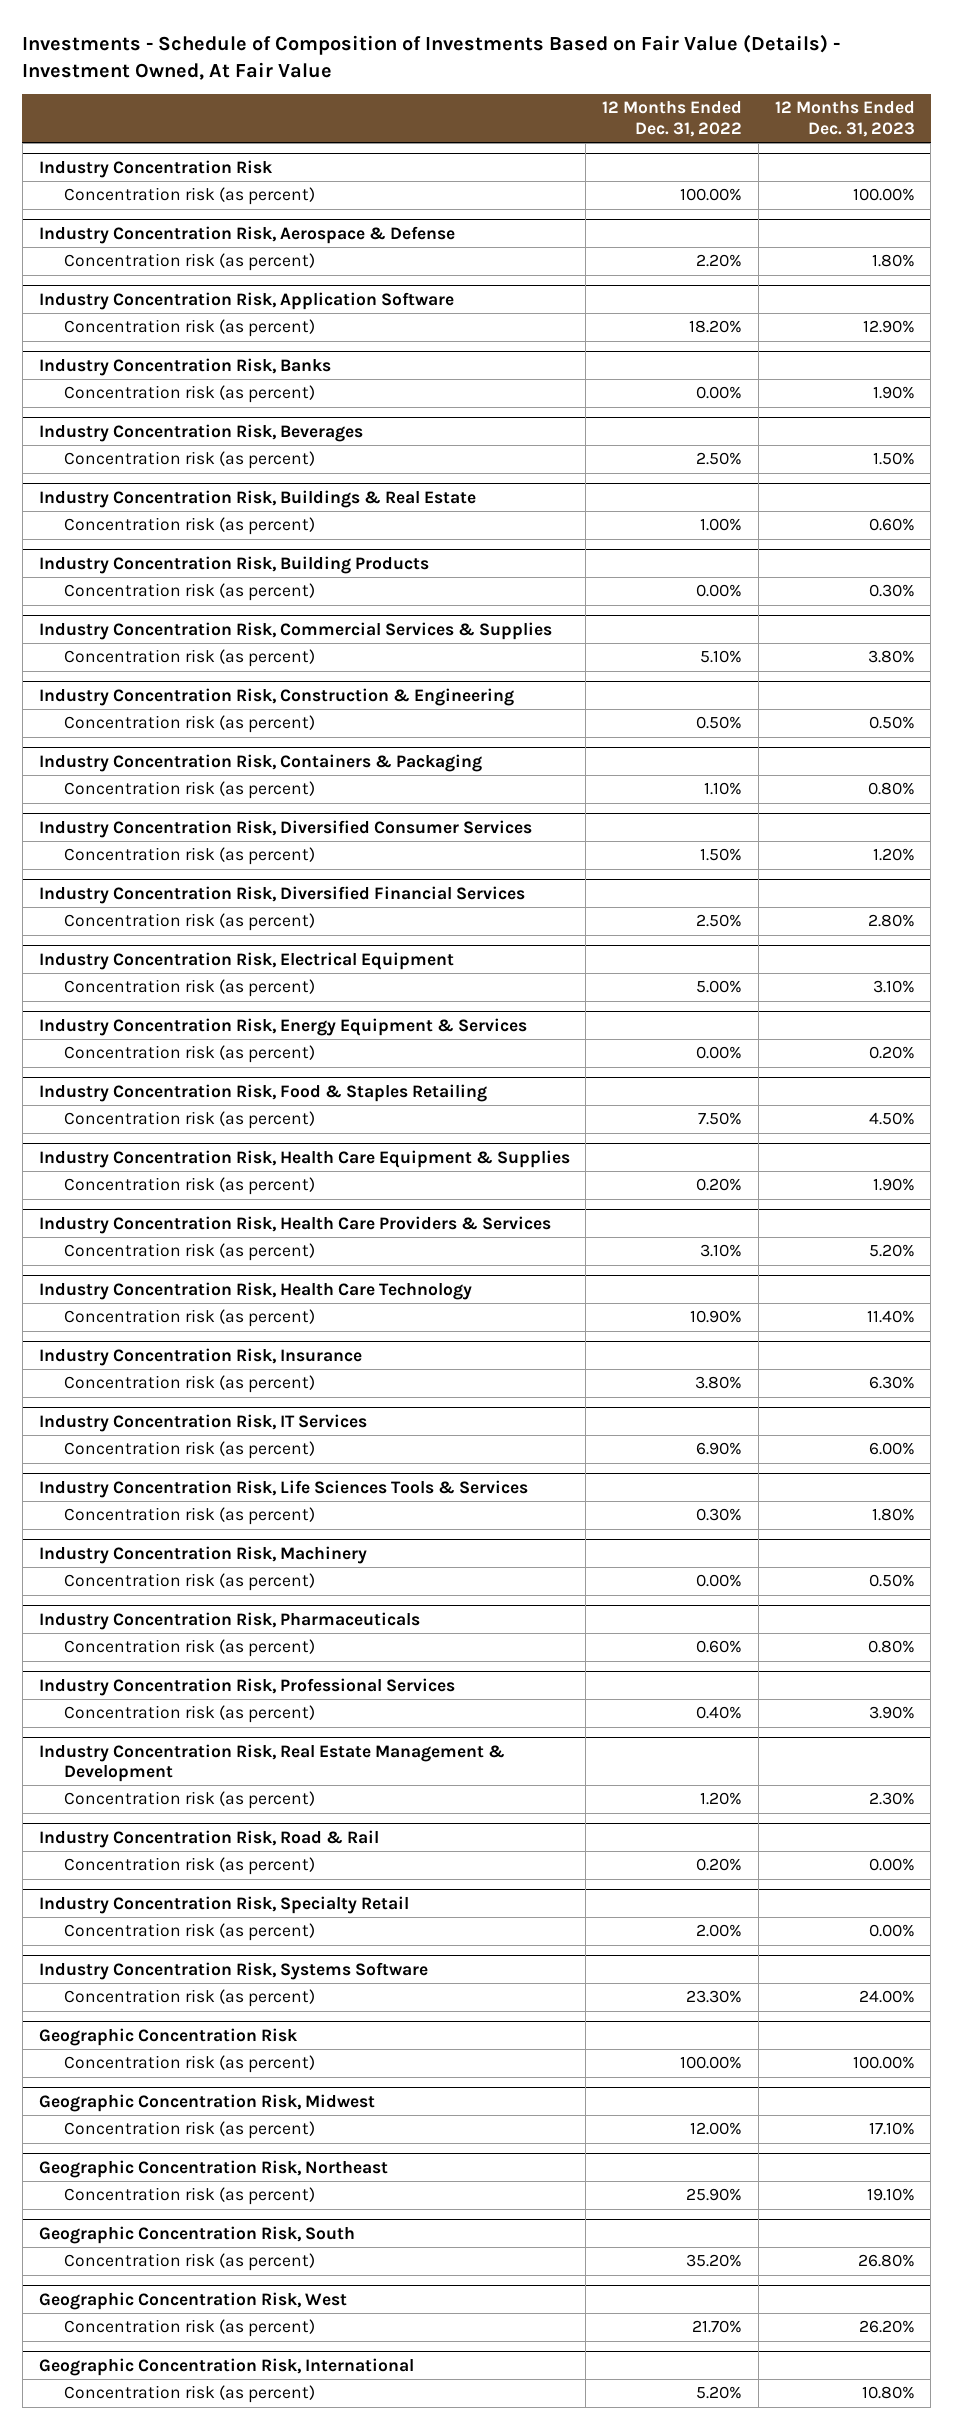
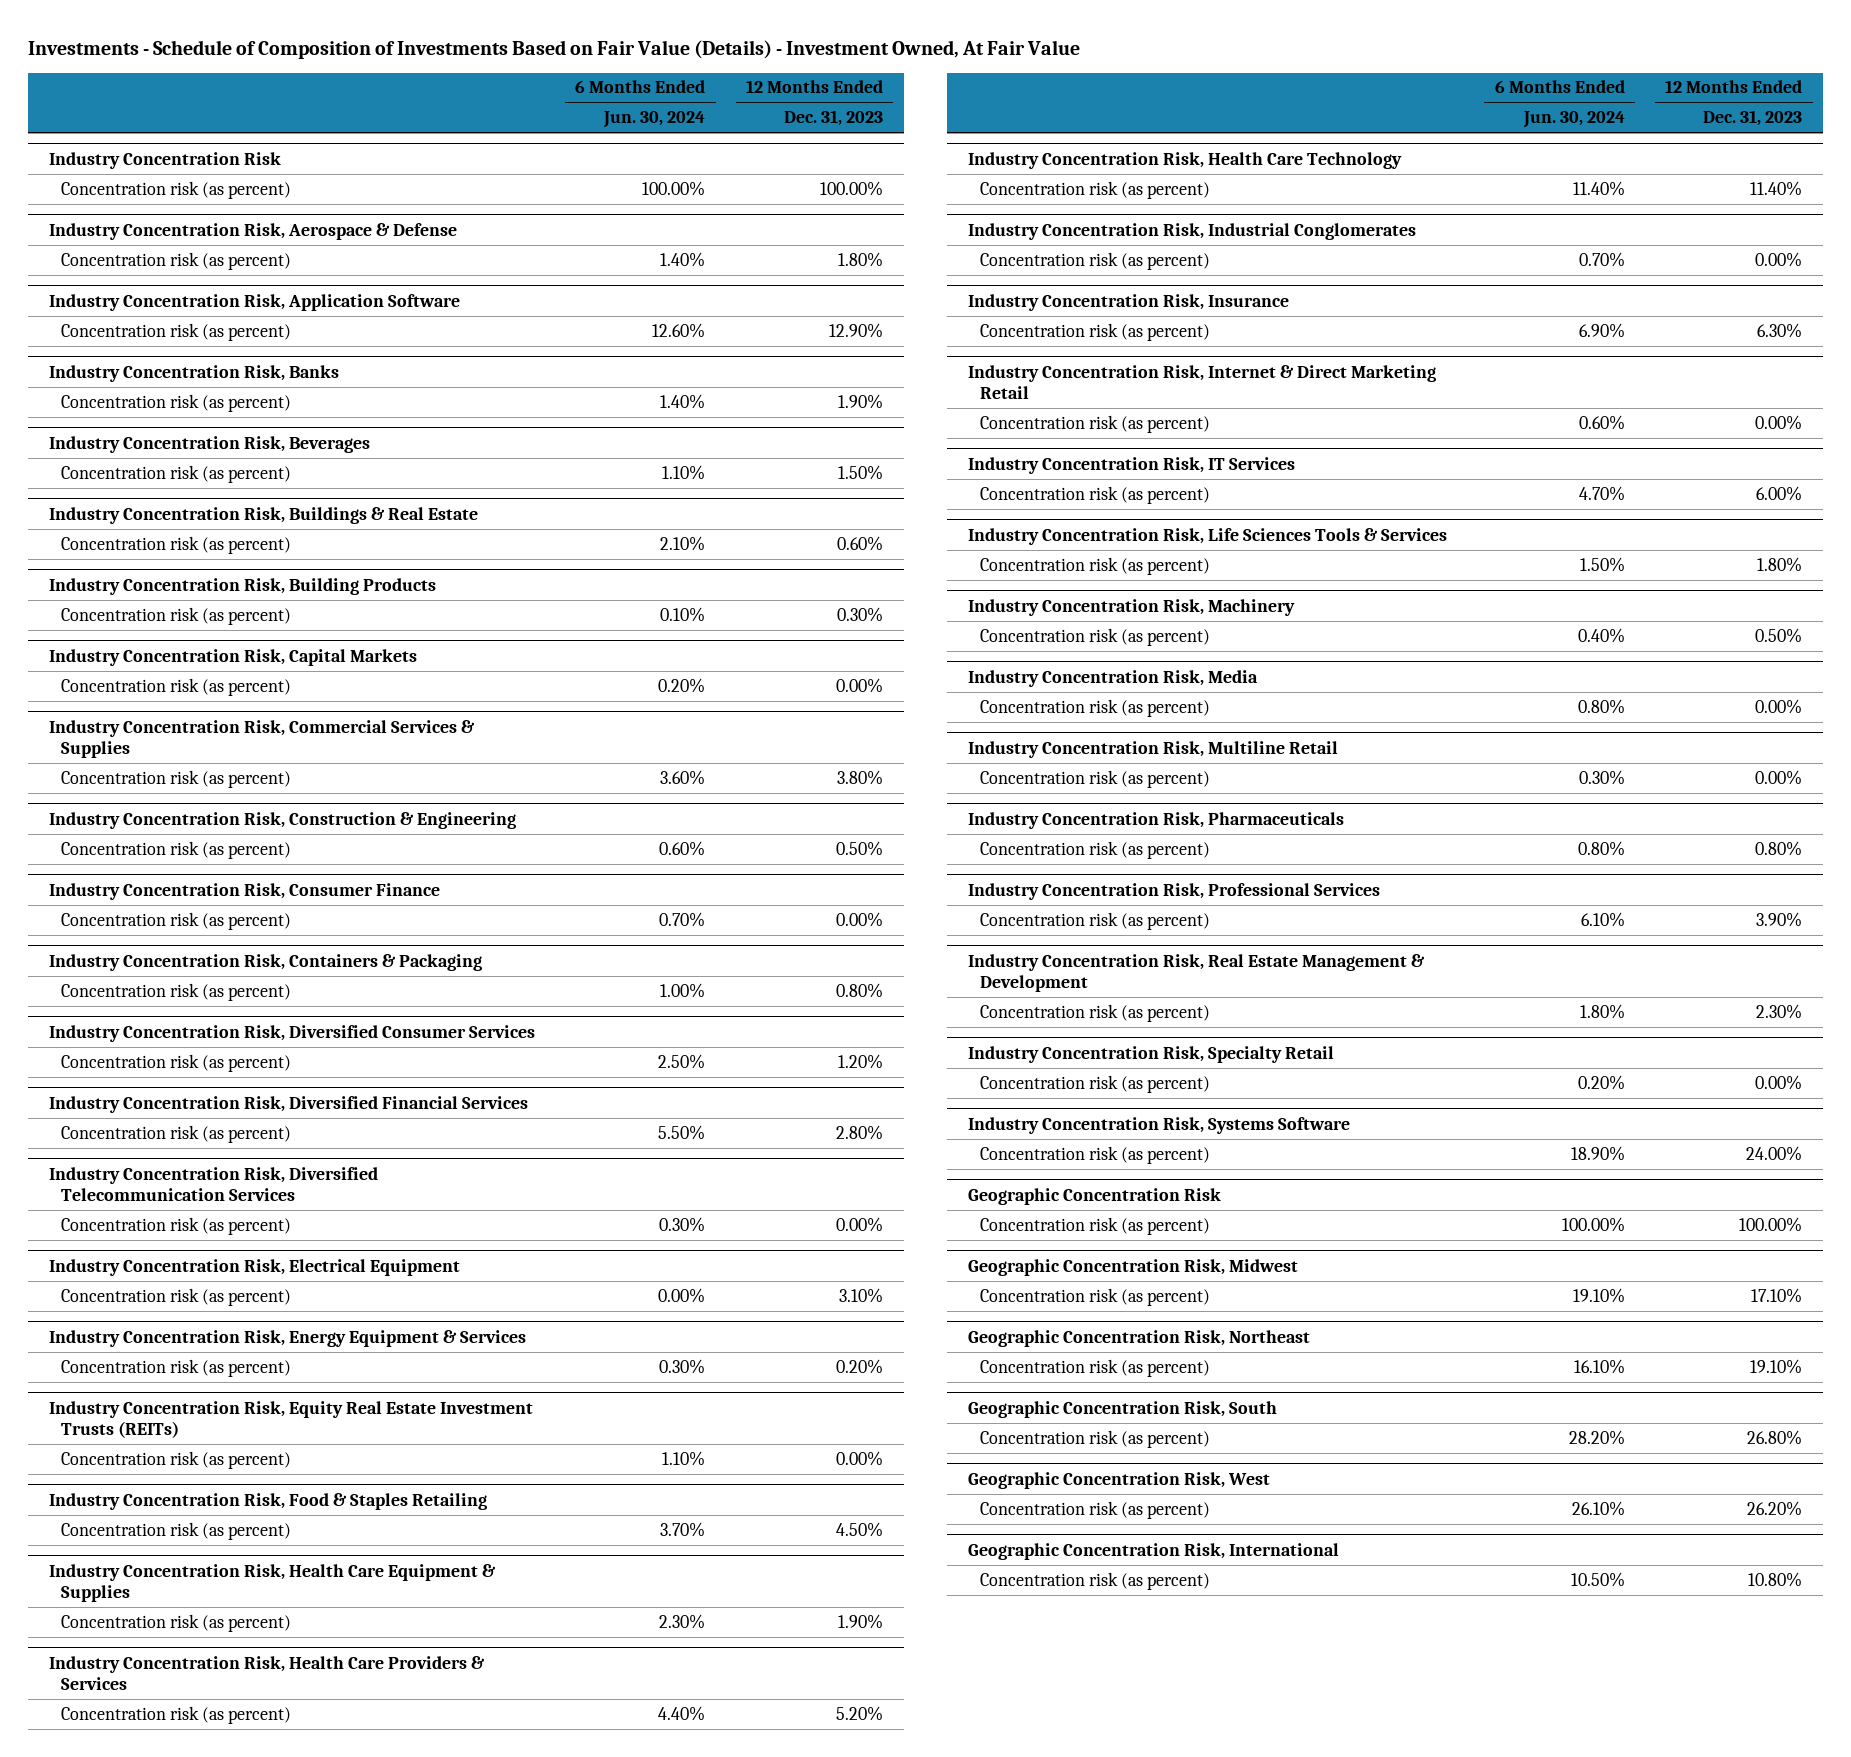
- | 12 Months Ended Dec. 31, 2022 | 12 Months Ended Dec. 31, 2023
+ | 6 Months Ended Jun. 30, 2024 | 12 Months Ended Dec. 31, 2023
+ Industry Concentration Risk, Capital Markets
+ Concentration risk (as percent) | 0.20% | 0.00%
+ Industry Concentration Risk, Consumer Finance
+ Concentration risk (as percent) | 0.70% | 0.00%
+ Industry Concentration Risk, Diversified Telecommunication Services
+ Concentration risk (as percent) | 0.30% | 0.00%
+ Industry Concentration Risk, Equity Real Estate Investment Trusts (REITs)
+ Concentration risk (as percent) | 1.10% | 0.00%
+ Industry Concentration Risk, Industrial Conglomerates
+ Concentration risk (as percent) | 0.70% | 0.00%
+ Industry Concentration Risk, Internet & Direct Marketing Retail
+ Concentration risk (as percent) | 0.60% | 0.00%
+ Industry Concentration Risk, Media
+ Concentration risk (as percent) | 0.80% | 0.00%
+ Industry Concentration Risk, Multiline Retail
+ Concentration risk (as percent) | 0.30% | 0.00%
- Industry Concentration Risk, Road & Rail
- Concentration risk (as percent) | 0.20% | 0.00%

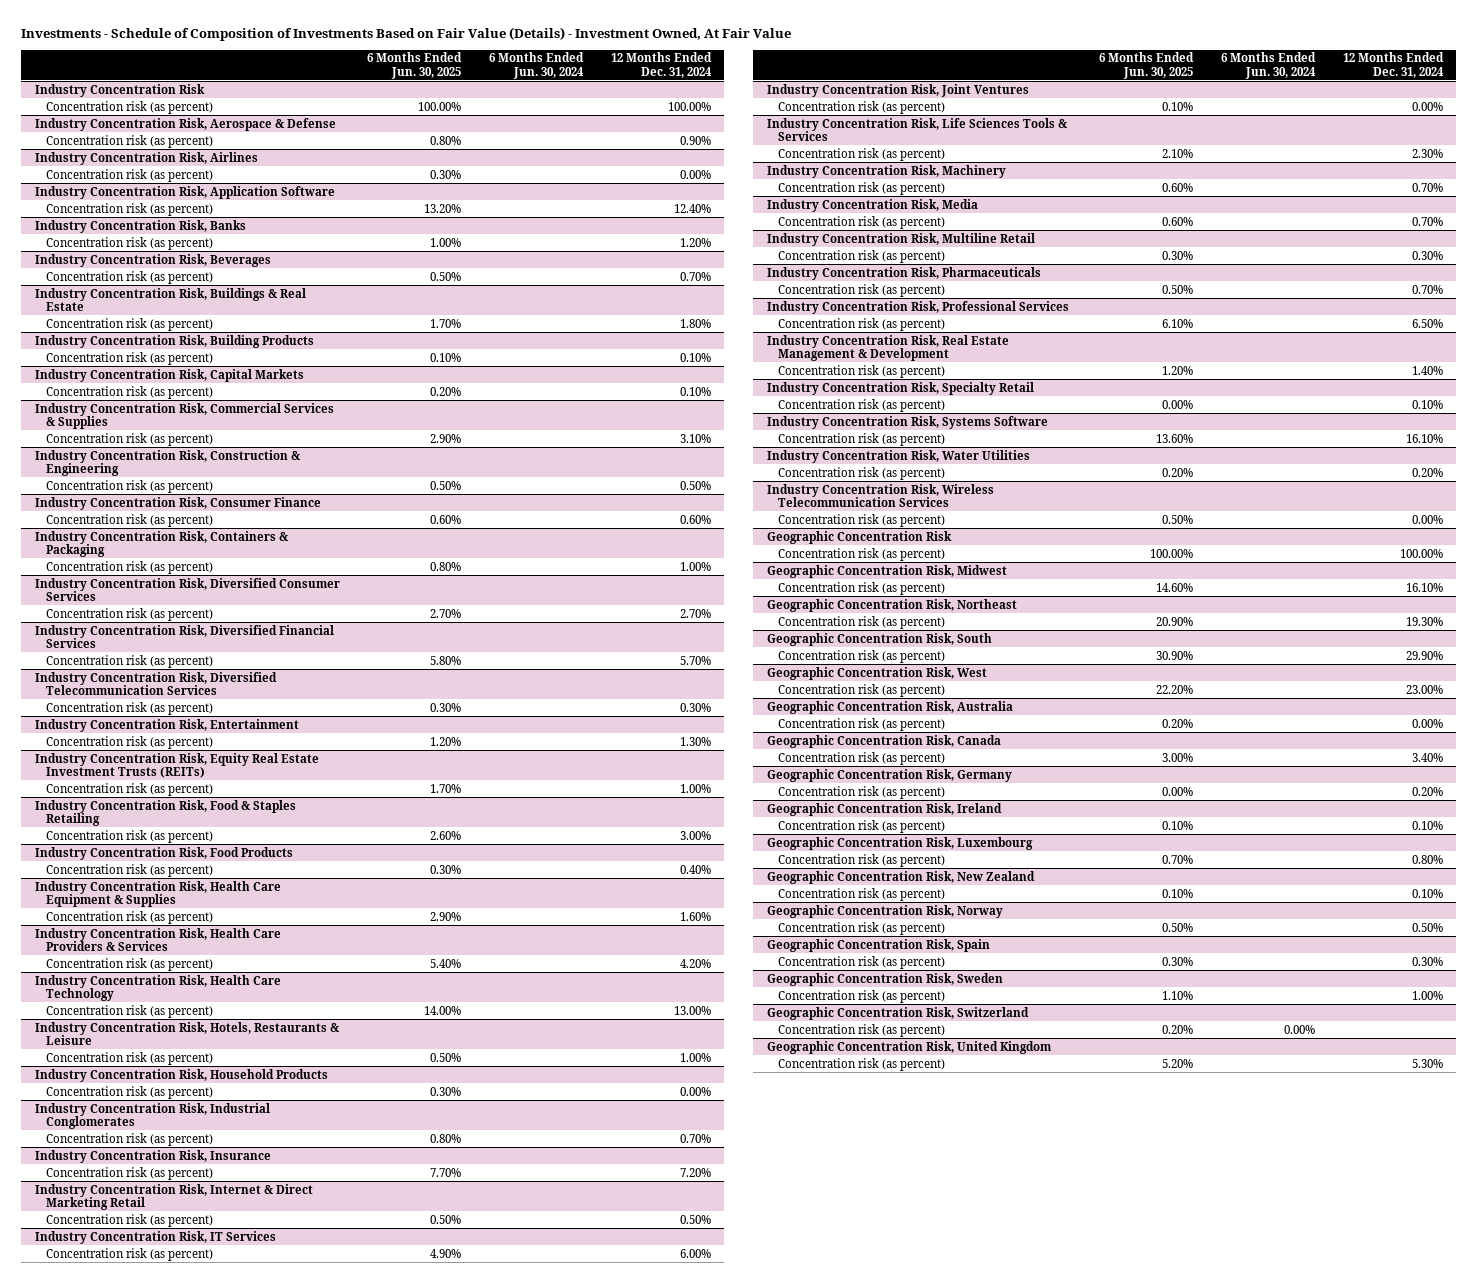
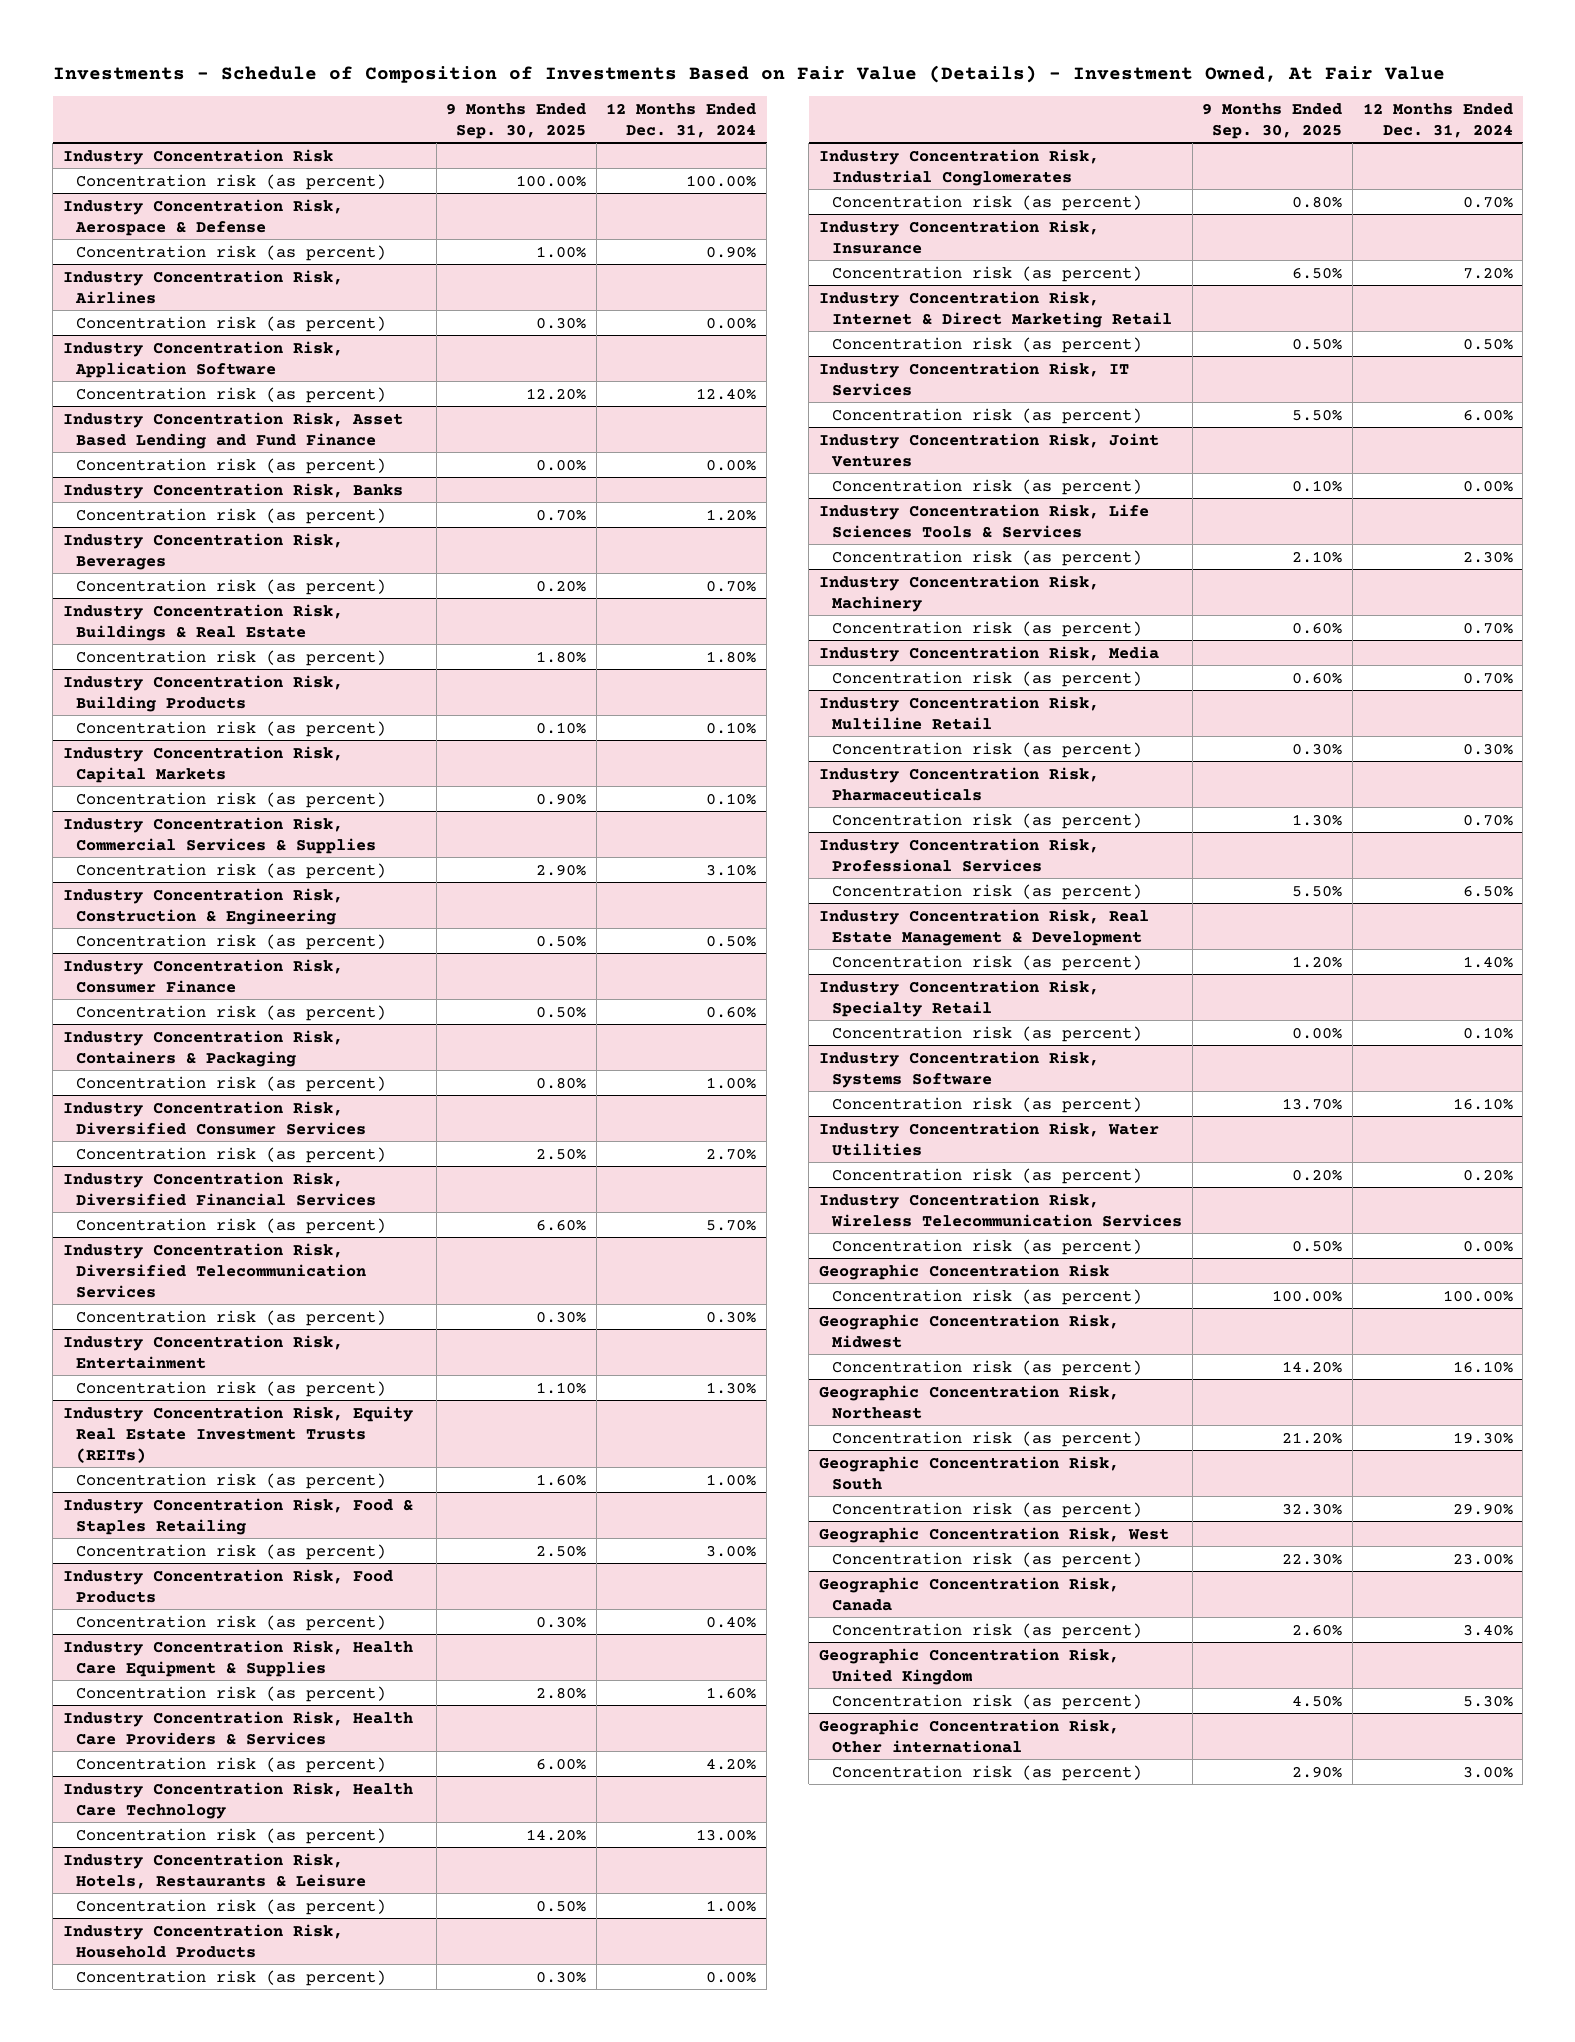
- | 6 Months Ended Jun. 30, 2025 | 6 Months Ended Jun. 30, 2024 | 12 Months Ended Dec. 31, 2024
+ | 9 Months Ended Sep. 30, 2025 | 12 Months Ended Dec. 31, 2024
+ Industry Concentration Risk, Asset Based Lending and Fund Finance
+ Concentration risk (as percent) | 0.00% | 0.00%
- Geographic Concentration Risk, Australia
- Concentration risk (as percent) | 0.20% | | 0.00%
- Geographic Concentration Risk, Germany
- Concentration risk (as percent) | 0.00% | | 0.20%
- Geographic Concentration Risk, Ireland
- Concentration risk (as percent) | 0.10% | | 0.10%
- Geographic Concentration Risk, Luxembourg
- Concentration risk (as percent) | 0.70% | | 0.80%
- Geographic Concentration Risk, New Zealand
- Concentration risk (as percent) | 0.10% | | 0.10%
- Geographic Concentration Risk, Norway
- Concentration risk (as percent) | 0.50% | | 0.50%
- Geographic Concentration Risk, Spain
- Concentration risk (as percent) | 0.30% | | 0.30%
- Geographic Concentration Risk, Sweden
- Concentration risk (as percent) | 1.10% | | 1.00%
- Geographic Concentration Risk, Switzerland
- Concentration risk (as percent) | 0.20% | 0.00% |
+ Geographic Concentration Risk, Other international
+ Concentration risk (as percent) | 2.90% | 3.00%

